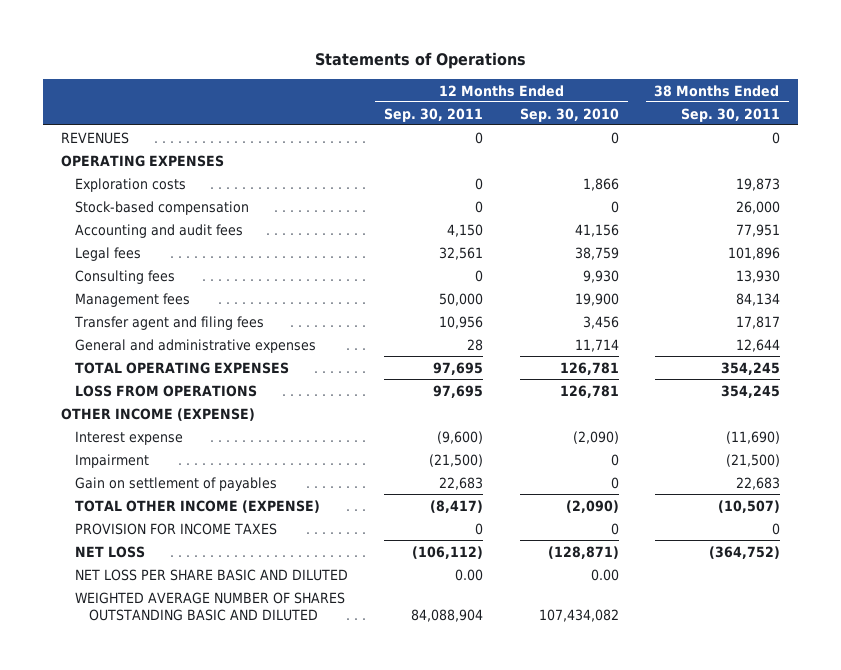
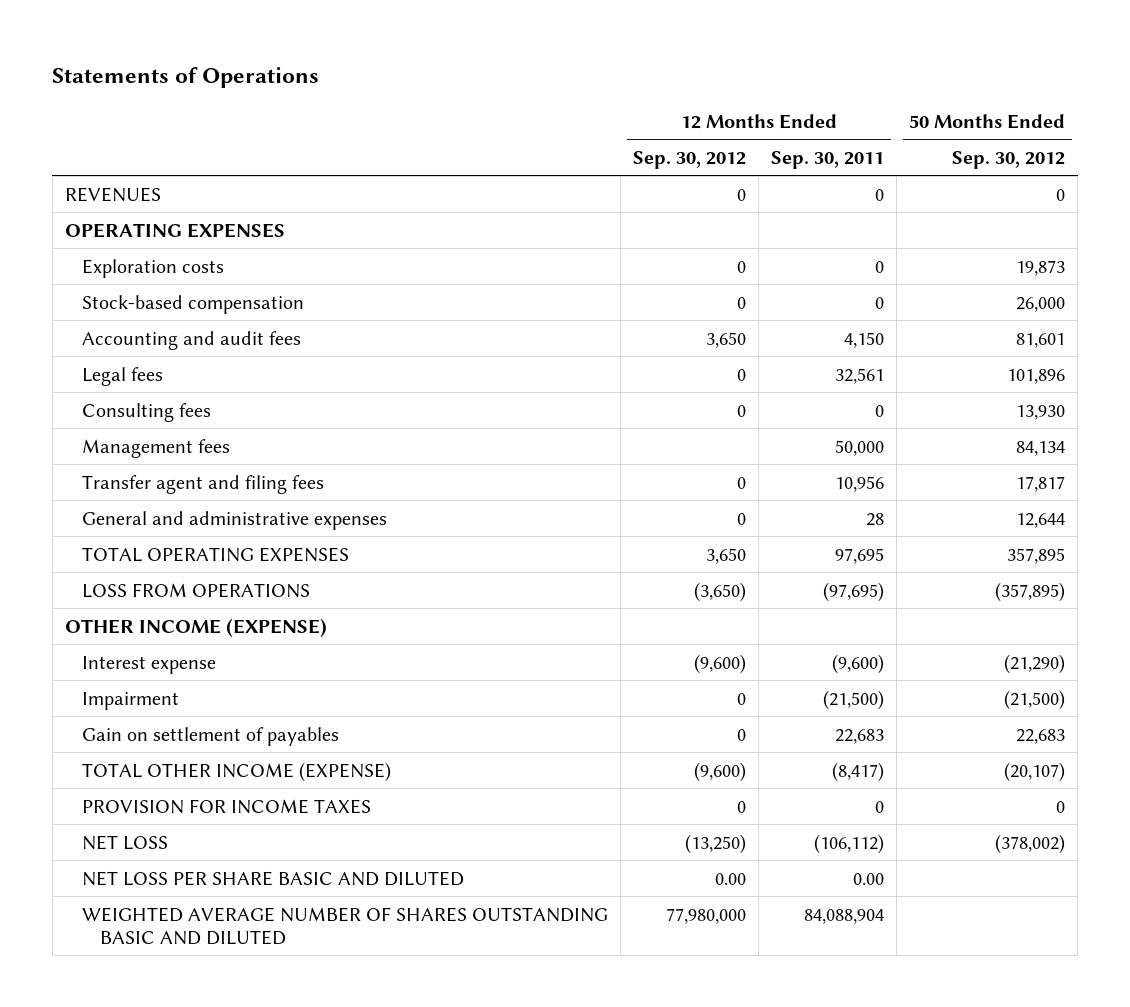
- | 12 Months Ended Sep. 30, 2011 | 12 Months Ended Sep. 30, 2010 | 38 Months Ended Sep. 30, 2011
+ | 12 Months Ended Sep. 30, 2012 | 12 Months Ended Sep. 30, 2011 | 50 Months Ended Sep. 30, 2012
- LOSS FROM OPERATIONS | 97,695 | 126,781 | 354,245
+ LOSS FROM OPERATIONS | (3,650) | (97,695) | (357,895)

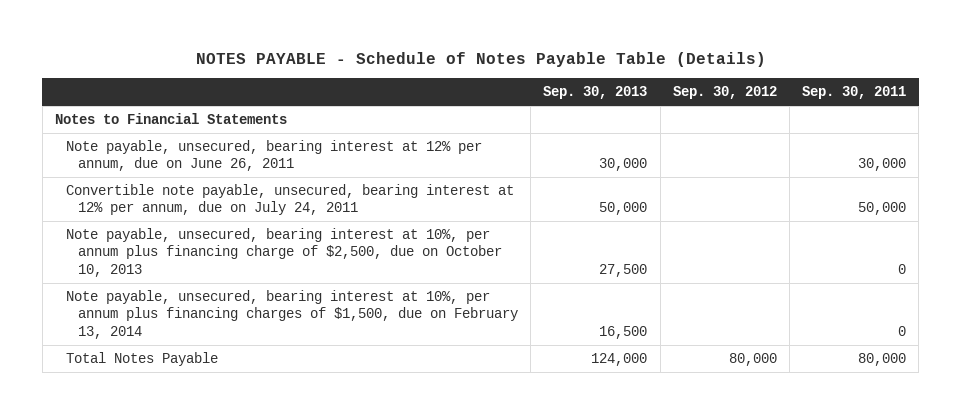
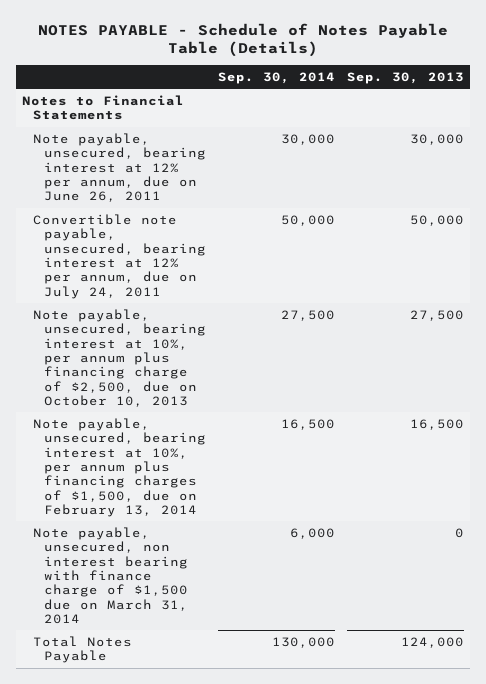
- | Sep. 30, 2013 | Sep. 30, 2012 | Sep. 30, 2011
+ | Sep. 30, 2014 | Sep. 30, 2013
+ Note payable, unsecured, non interest bearing with finance charge of $1,500 due on March 31, 2014 | 6,000 | 0

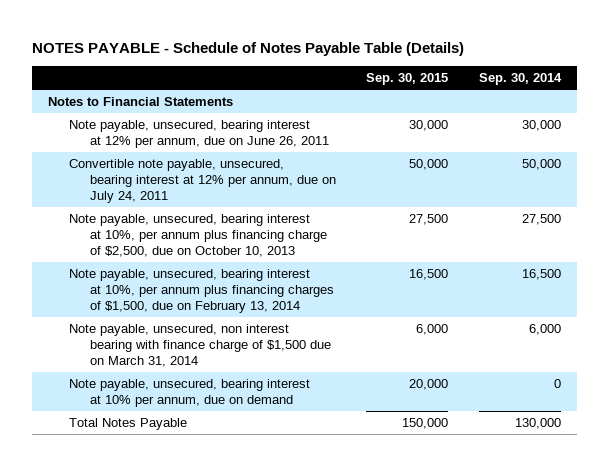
- | Sep. 30, 2014 | Sep. 30, 2013
+ | Sep. 30, 2015 | Sep. 30, 2014
+ Note payable, unsecured, bearing interest at 10% per annum, due on demand | 20,000 | 0

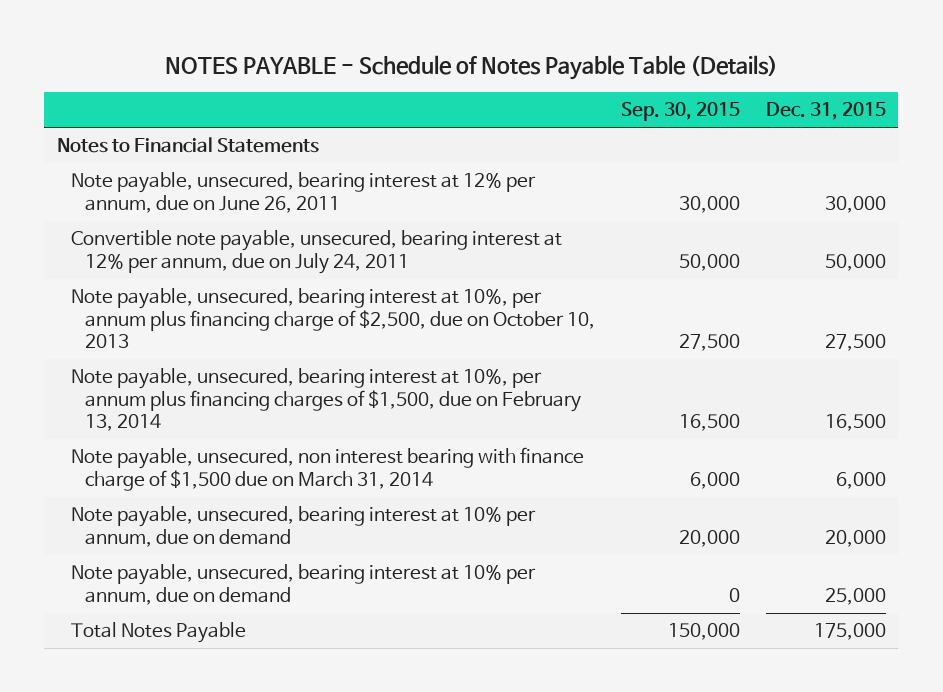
- | Sep. 30, 2015 | Sep. 30, 2014
+ | Sep. 30, 2015 | Dec. 31, 2015
+ Note payable, unsecured, bearing interest at 10% per annum, due on demand | 0 | 25,000

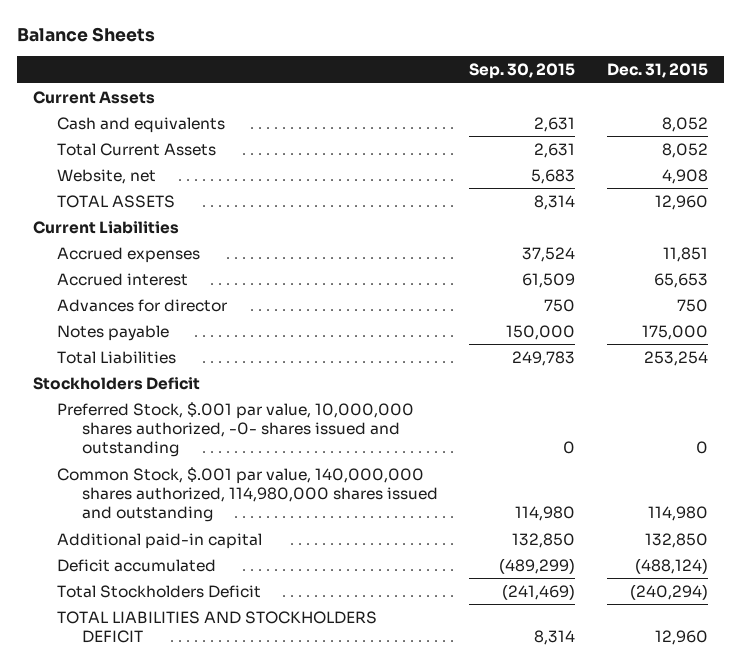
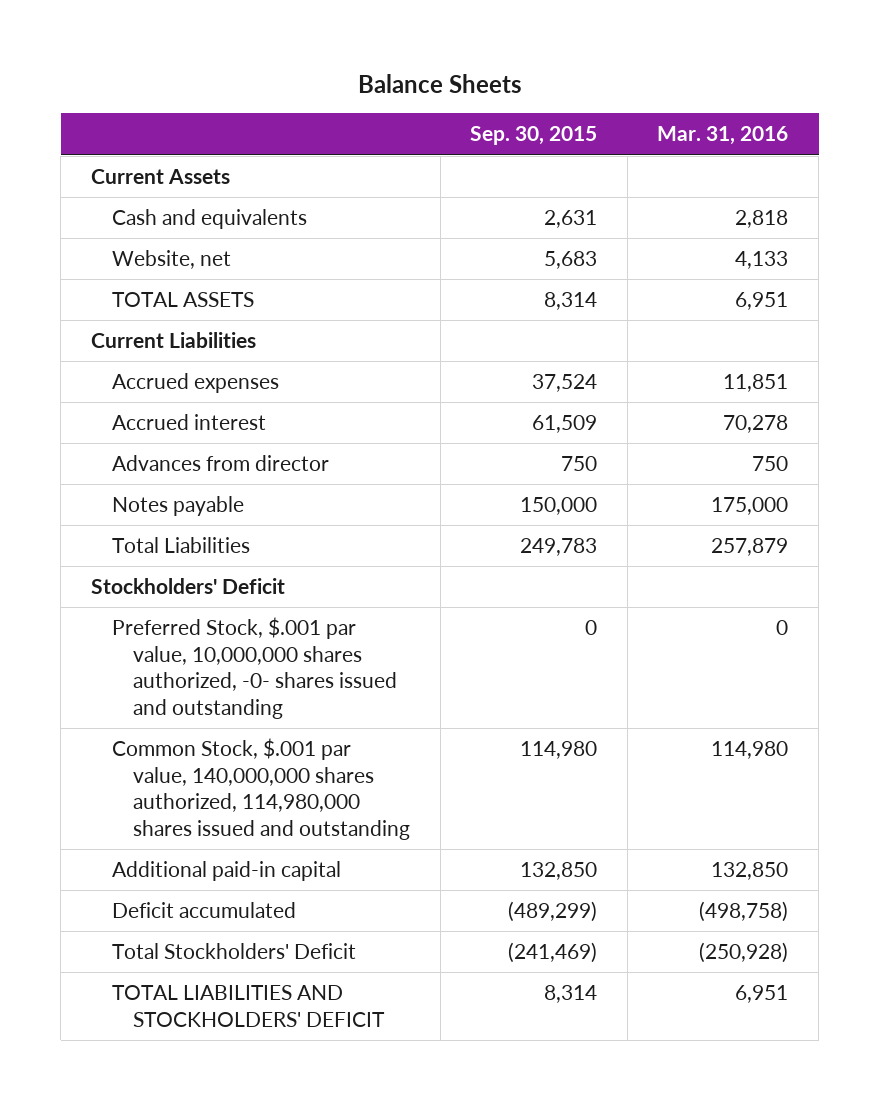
- | Sep. 30, 2015 | Dec. 31, 2015
+ | Sep. 30, 2015 | Mar. 31, 2016
- Total Current Assets | 2,631 | 8,052
- Advances for director | 750 | 750
+ Advances from director | 750 | 750
- Stockholders Deficit
+ Stockholders' Deficit
- Total Stockholders Deficit | (241,469) | (240,294)
- TOTAL LIABILITIES AND STOCKHOLDERS DEFICIT | 8,314 | 12,960
+ Total Stockholders' Deficit | (241,469) | (250,928)
+ TOTAL LIABILITIES AND STOCKHOLDERS' DEFICIT | 8,314 | 6,951

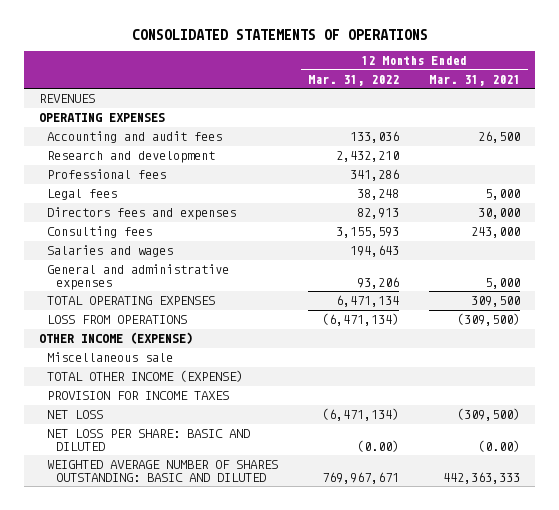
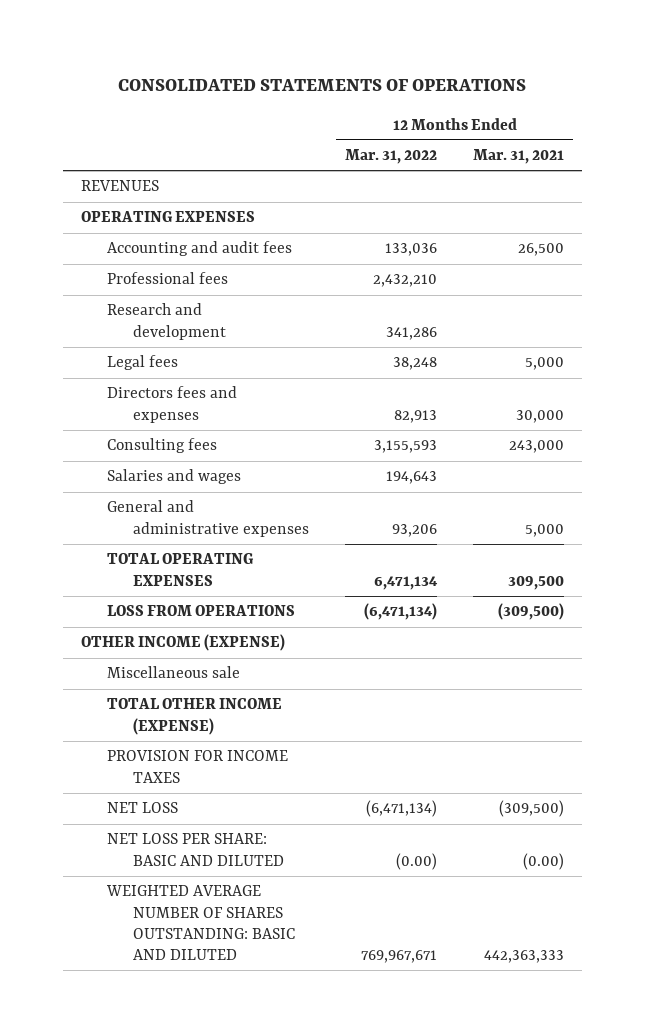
- Research and development | 2,432,210 |
- Professional fees | 341,286 |
+ Professional fees | 2,432,210 |
+ Research and development | 341,286 |

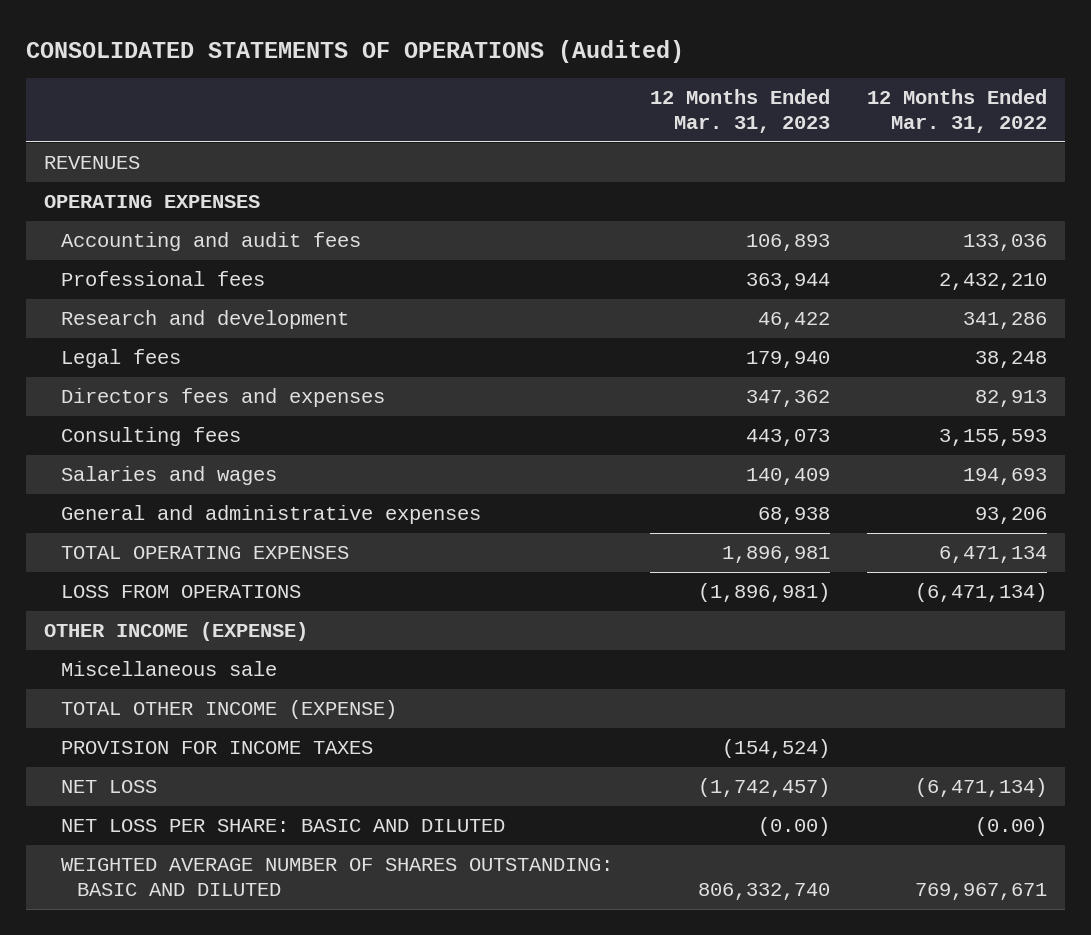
- CONSOLIDATED STATEMENTS OF OPERATIONS
+ CONSOLIDATED STATEMENTS OF OPERATIONS (Audited)
- | 12 Months Ended Mar. 31, 2022 | 12 Months Ended Mar. 31, 2021
+ | 12 Months Ended Mar. 31, 2023 | 12 Months Ended Mar. 31, 2022
- Salaries and wages | 194,643 |
+ Salaries and wages | 140,409 | 194,693

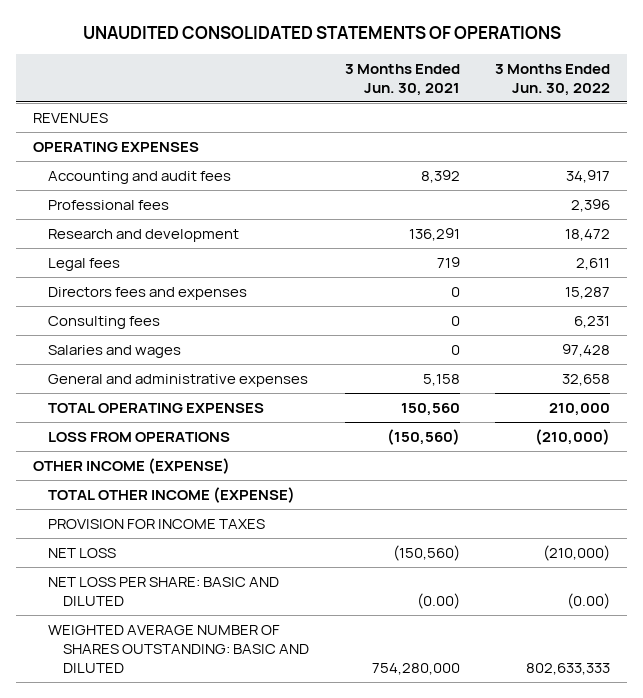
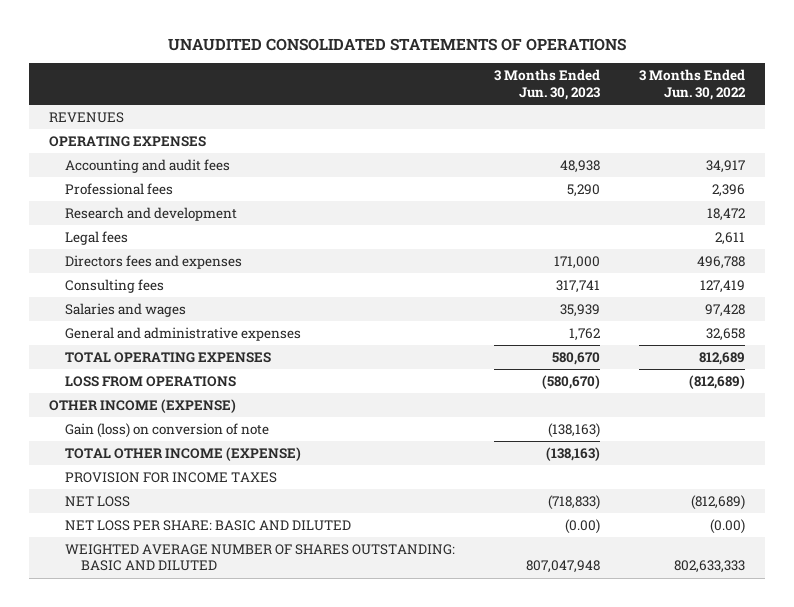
- | 3 Months Ended Jun. 30, 2021 | 3 Months Ended Jun. 30, 2022
+ | 3 Months Ended Jun. 30, 2023 | 3 Months Ended Jun. 30, 2022
- Directors fees and expenses | 0 | 15,287
- Consulting fees | 0 | 6,231
+ Directors fees and expenses | 171,000 | 496,788
+ Consulting fees | 317,741 | 127,419
- TOTAL OPERATING EXPENSES | 150,560 | 210,000
- LOSS FROM OPERATIONS | (150,560) | (210,000)
+ TOTAL OPERATING EXPENSES | 580,670 | 812,689
+ LOSS FROM OPERATIONS | (580,670) | (812,689)
+ Gain (loss) on conversion of note | (138,163) |
- NET LOSS | (150,560) | (210,000)
+ NET LOSS | (718,833) | (812,689)

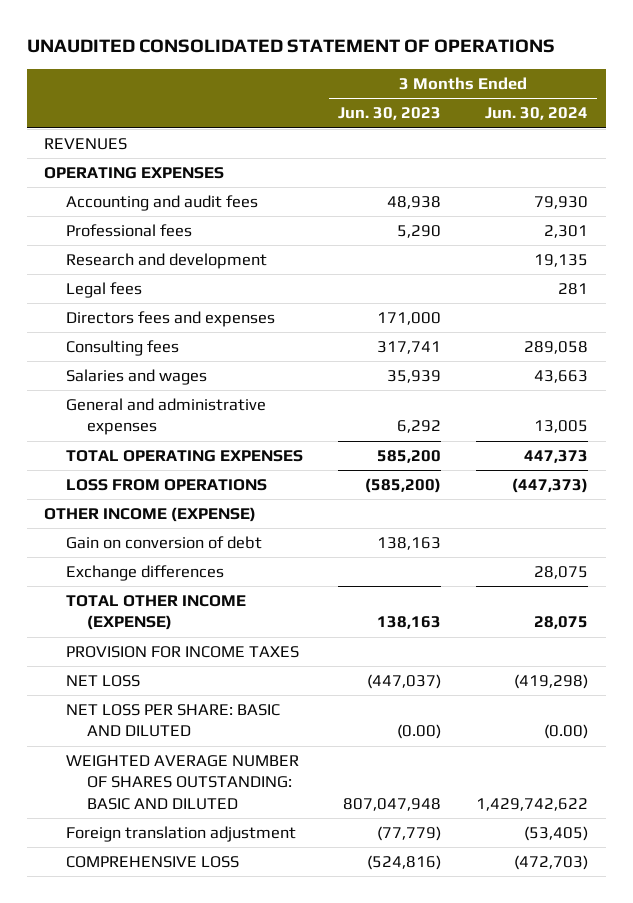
- UNAUDITED CONSOLIDATED STATEMENTS OF OPERATIONS
+ UNAUDITED CONSOLIDATED STATEMENT OF OPERATIONS
- | 3 Months Ended Jun. 30, 2023 | 3 Months Ended Jun. 30, 2022
+ | 3 Months Ended Jun. 30, 2023 | 3 Months Ended Jun. 30, 2024
- General and administrative expenses | 1,762 | 32,658
- TOTAL OPERATING EXPENSES | 580,670 | 812,689
- LOSS FROM OPERATIONS | (580,670) | (812,689)
+ General and administrative expenses | 6,292 | 13,005
+ TOTAL OPERATING EXPENSES | 585,200 | 447,373
+ LOSS FROM OPERATIONS | (585,200) | (447,373)
- Gain (loss) on conversion of note | (138,163) |
- TOTAL OTHER INCOME (EXPENSE) | (138,163) |
+ Gain on conversion of debt | 138,163 |
+ Exchange differences | | 28,075
+ TOTAL OTHER INCOME (EXPENSE) | 138,163 | 28,075
- NET LOSS | (718,833) | (812,689)
+ NET LOSS | (447,037) | (419,298)
+ Foreign translation adjustment | (77,779) | (53,405)
+ COMPREHENSIVE LOSS | (524,816) | (472,703)

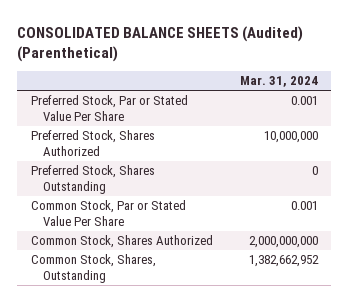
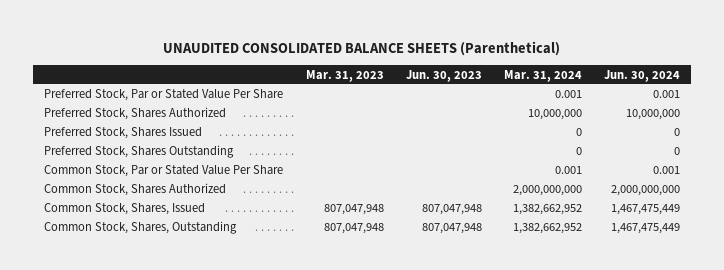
- CONSOLIDATED BALANCE SHEETS (Audited) (Parenthetical)
+ UNAUDITED CONSOLIDATED BALANCE SHEETS (Parenthetical)
- | Mar. 31, 2024
+ | Mar. 31, 2023 | Jun. 30, 2023 | Mar. 31, 2024 | Jun. 30, 2024
+ Preferred Stock, Shares Issued | | | 0 | 0
+ Common Stock, Shares, Issued | 807,047,948 | 807,047,948 | 1,382,662,952 | 1,467,475,449

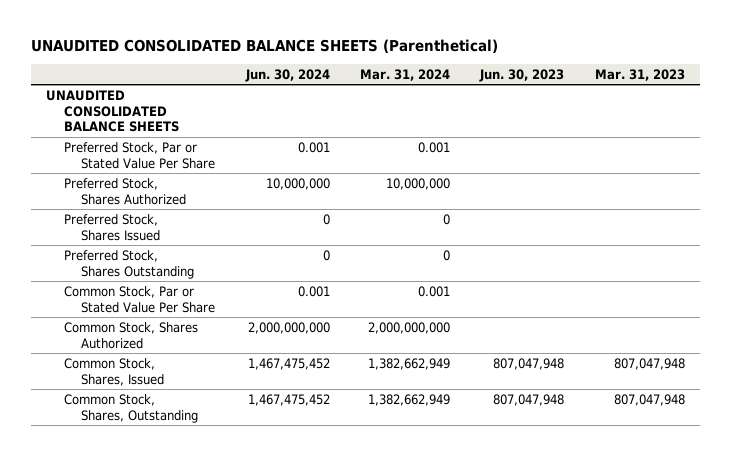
- | Mar. 31, 2023 | Jun. 30, 2023 | Mar. 31, 2024 | Jun. 30, 2024
+ | Jun. 30, 2024 | Mar. 31, 2024 | Jun. 30, 2023 | Mar. 31, 2023
+ UNAUDITED CONSOLIDATED BALANCE SHEETS
- Common Stock, Shares, Issued | 807,047,948 | 807,047,948 | 1,382,662,952 | 1,467,475,449
- Common Stock, Shares, Outstanding | 807,047,948 | 807,047,948 | 1,382,662,952 | 1,467,475,449
+ Common Stock, Shares, Issued | 1,467,475,452 | 1,382,662,949 | 807,047,948 | 807,047,948
+ Common Stock, Shares, Outstanding | 1,467,475,452 | 1,382,662,949 | 807,047,948 | 807,047,948

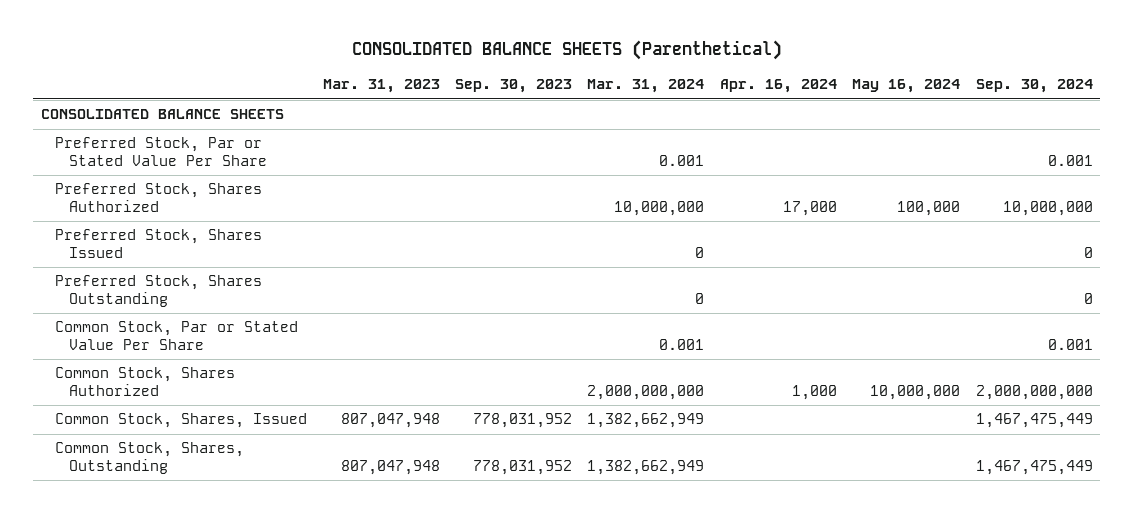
- UNAUDITED CONSOLIDATED BALANCE SHEETS (Parenthetical)
+ CONSOLIDATED BALANCE SHEETS (Parenthetical)
- | Jun. 30, 2024 | Mar. 31, 2024 | Jun. 30, 2023 | Mar. 31, 2023
+ | Mar. 31, 2023 | Sep. 30, 2023 | Mar. 31, 2024 | Apr. 16, 2024 | May 16, 2024 | Sep. 30, 2024
- UNAUDITED CONSOLIDATED BALANCE SHEETS
+ CONSOLIDATED BALANCE SHEETS

